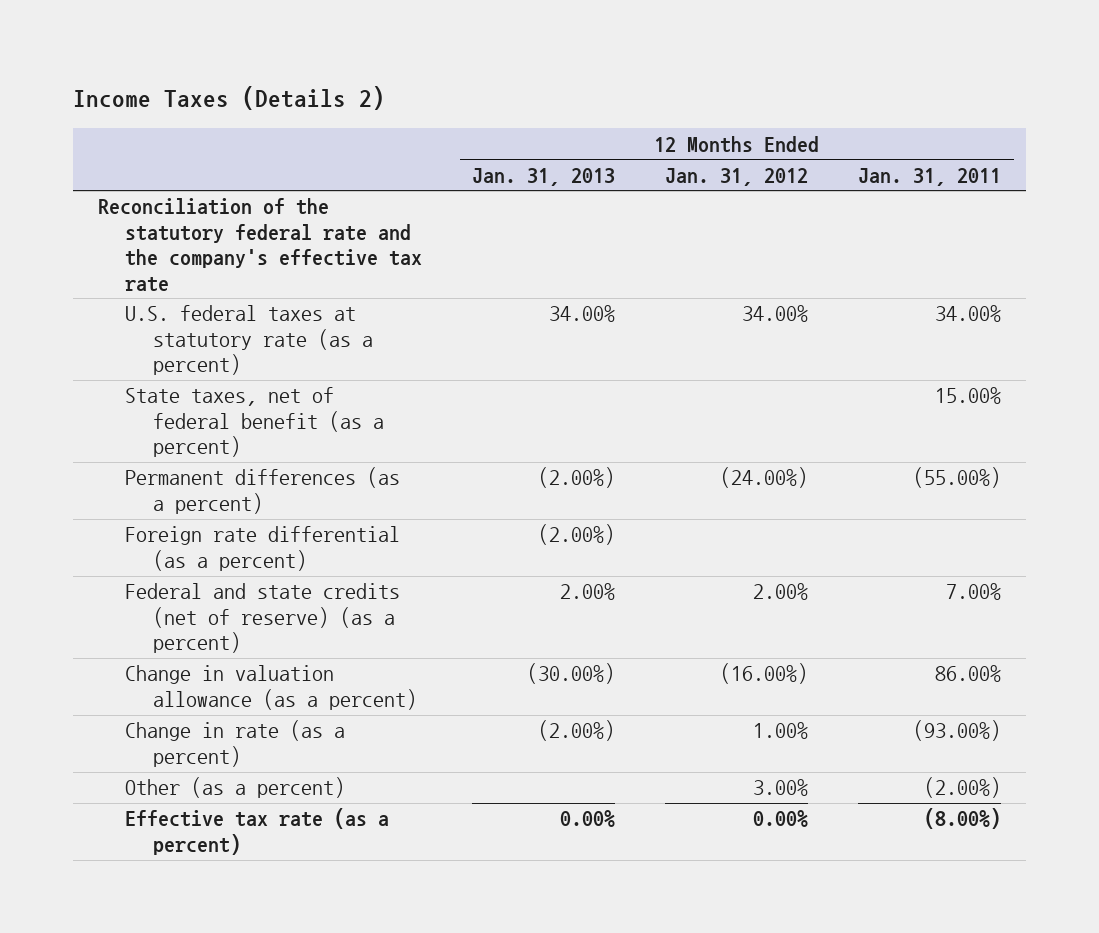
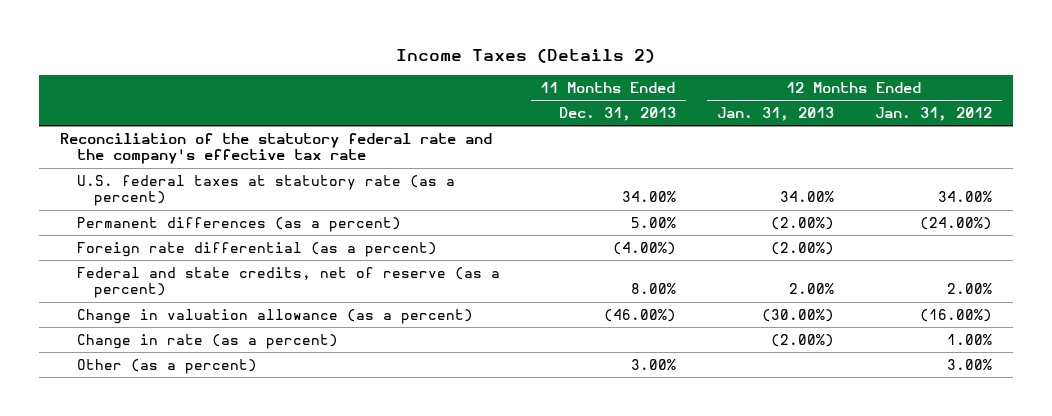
- | 12 Months Ended Jan. 31, 2013 | 12 Months Ended Jan. 31, 2012 | 12 Months Ended Jan. 31, 2011
+ | 11 Months Ended Dec. 31, 2013 | 12 Months Ended Jan. 31, 2013 | 12 Months Ended Jan. 31, 2012
- State taxes, net of federal benefit (as a percent) | | | 15.00%
- Federal and state credits (net of reserve) (as a percent) | 2.00% | 2.00% | 7.00%
+ Federal and state credits, net of reserve (as a percent) | 8.00% | 2.00% | 2.00%
- Effective tax rate (as a percent) | 0.00% | 0.00% | (8.00%)

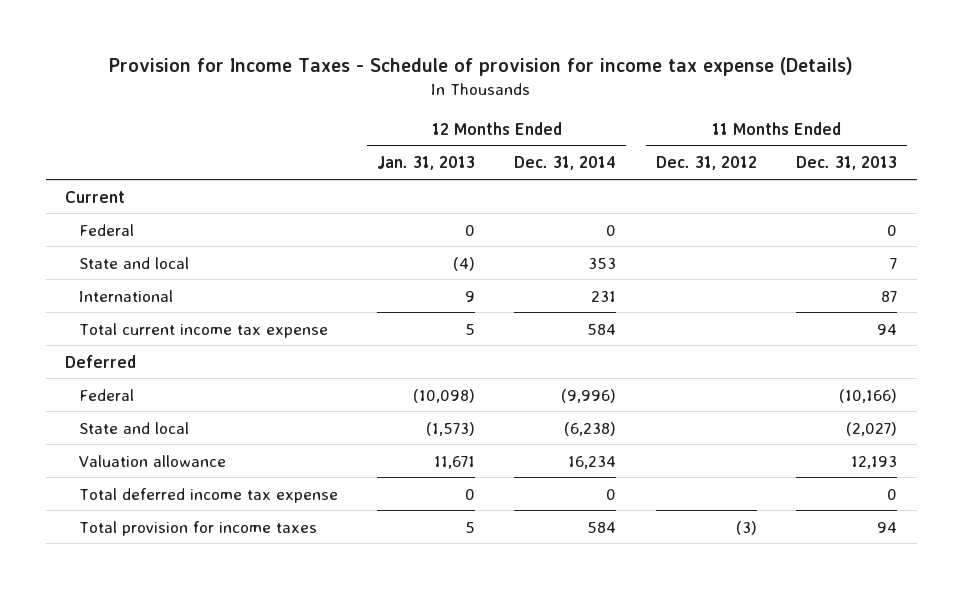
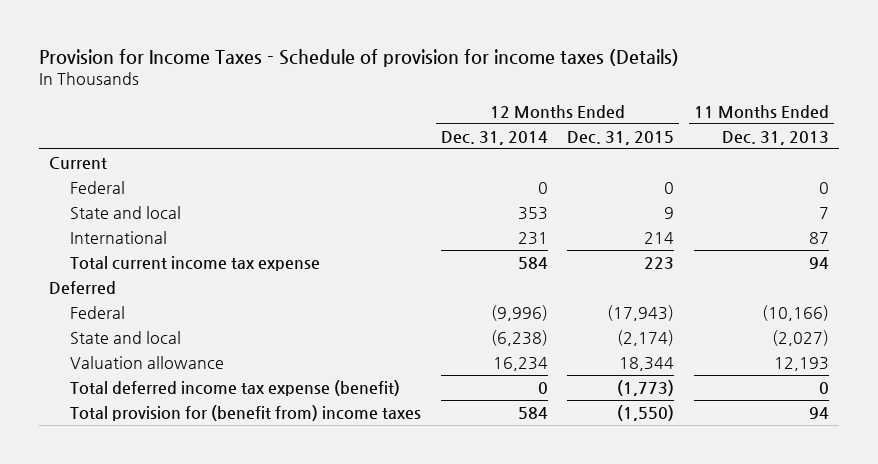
- Provision for Income Taxes - Schedule of provision for income tax expense (Details)
+ Provision for Income Taxes - Schedule of provision for income taxes (Details)
- | 12 Months Ended Jan. 31, 2013 | 12 Months Ended Dec. 31, 2014 | 11 Months Ended Dec. 31, 2012 | 11 Months Ended Dec. 31, 2013
+ | 12 Months Ended Dec. 31, 2014 | 12 Months Ended Dec. 31, 2015 | 11 Months Ended Dec. 31, 2013
- Total deferred income tax expense | 0 | 0 | | 0
- Total provision for income taxes | 5 | 584 | (3) | 94
+ Total deferred income tax expense (benefit) | 0 | (1,773) | 0
+ Total provision for (benefit from) income taxes | 584 | (1,550) | 94

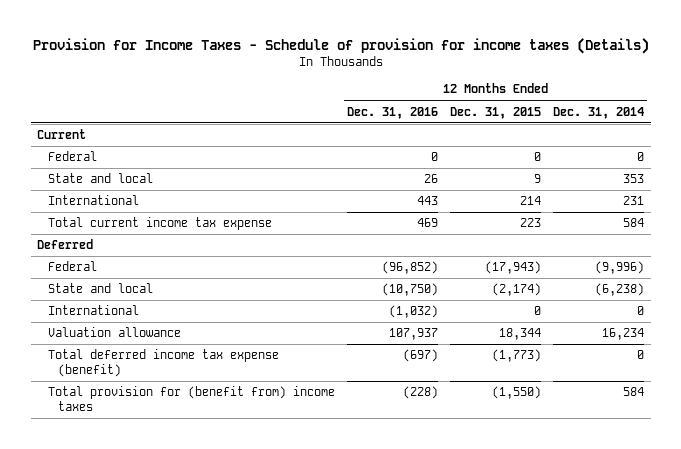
- | 12 Months Ended Dec. 31, 2014 | 12 Months Ended Dec. 31, 2015 | 11 Months Ended Dec. 31, 2013
+ | 12 Months Ended Dec. 31, 2016 | 12 Months Ended Dec. 31, 2015 | 12 Months Ended Dec. 31, 2014
+ International | (1,032) | 0 | 0

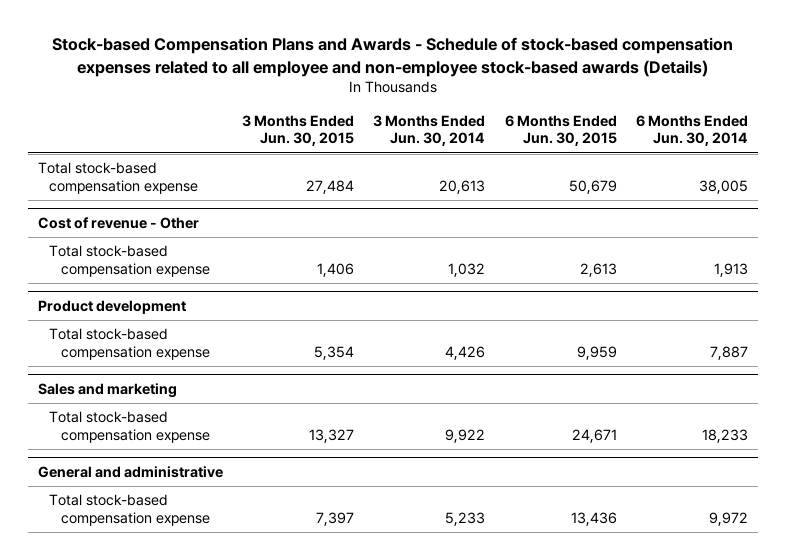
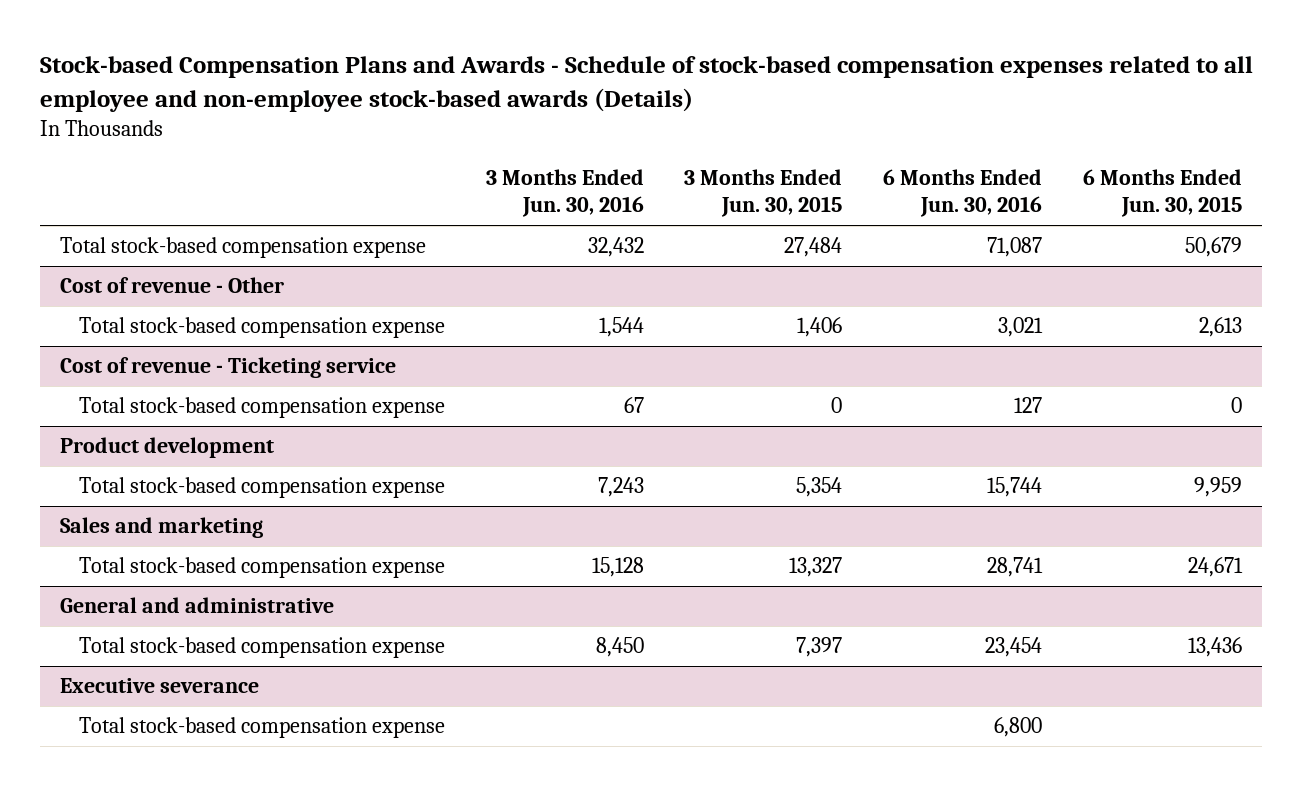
- | 3 Months Ended Jun. 30, 2015 | 3 Months Ended Jun. 30, 2014 | 6 Months Ended Jun. 30, 2015 | 6 Months Ended Jun. 30, 2014
+ | 3 Months Ended Jun. 30, 2016 | 3 Months Ended Jun. 30, 2015 | 6 Months Ended Jun. 30, 2016 | 6 Months Ended Jun. 30, 2015
+ Cost of revenue - Ticketing service
+ Total stock-based compensation expense | 67 | 0 | 127 | 0
+ Executive severance
+ Total stock-based compensation expense | | | 6,800 |

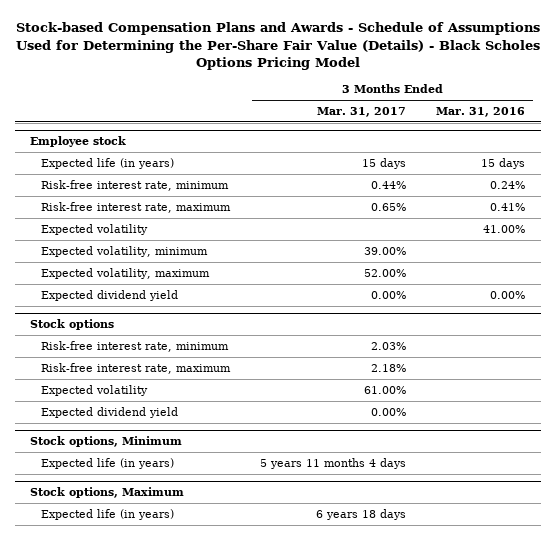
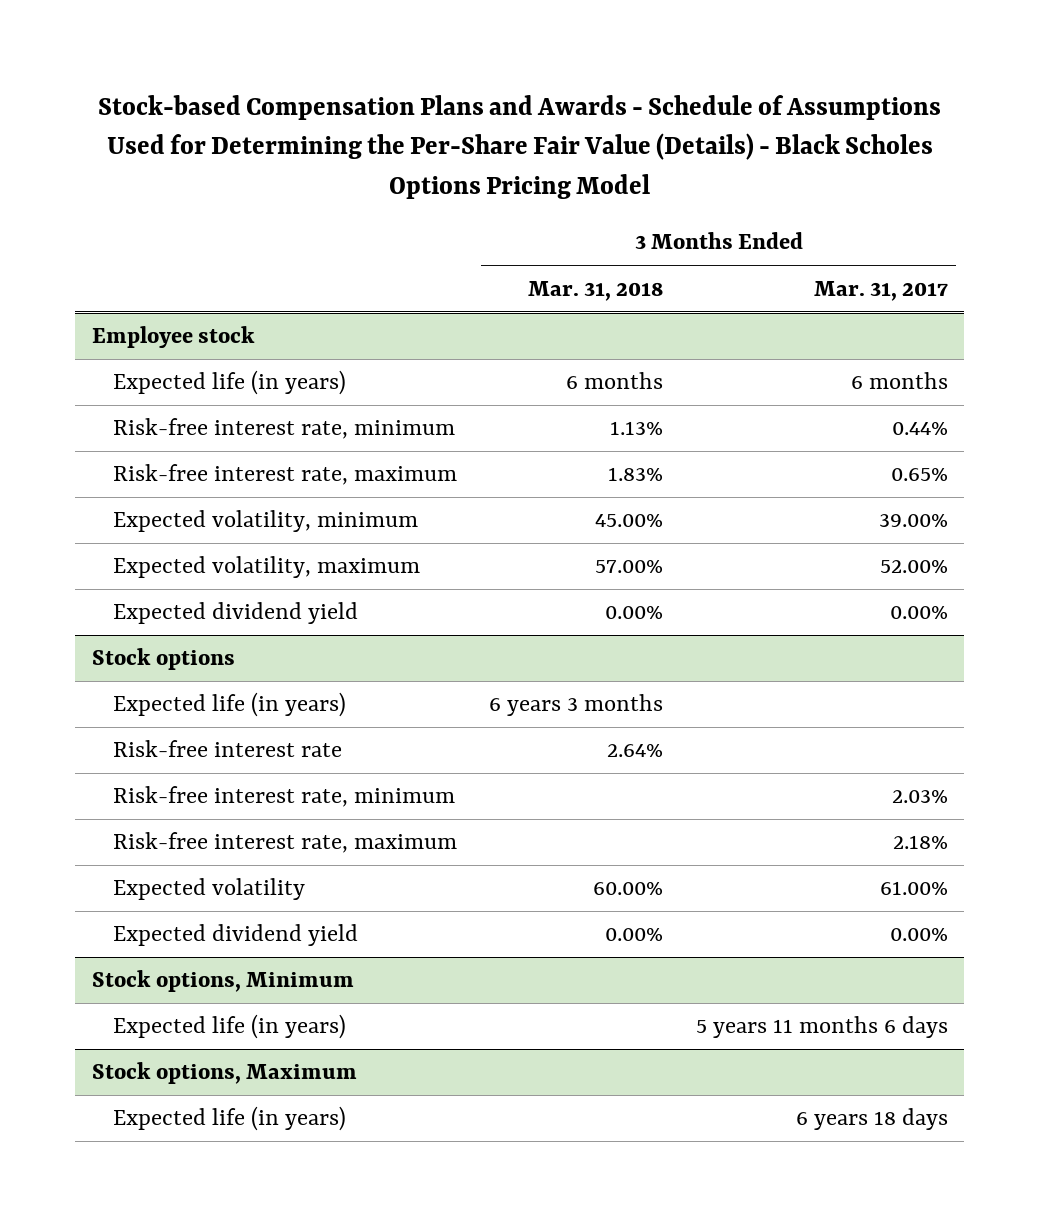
- | 3 Months Ended Mar. 31, 2017 | 3 Months Ended Mar. 31, 2016
+ | 3 Months Ended Mar. 31, 2018 | 3 Months Ended Mar. 31, 2017
@ Employee stock
- Expected life (in years) | 15 days | 15 days
+ Expected life (in years) | 6 months | 6 months
- Expected volatility | | 41.00%
@ Stock options
+ Expected life (in years) | 6 years 3 months |
+ Risk-free interest rate | 2.64% |
@ Stock options, Minimum
- Expected life (in years) | 5 years 11 months 4 days |
+ Expected life (in years) | | 5 years 11 months 6 days

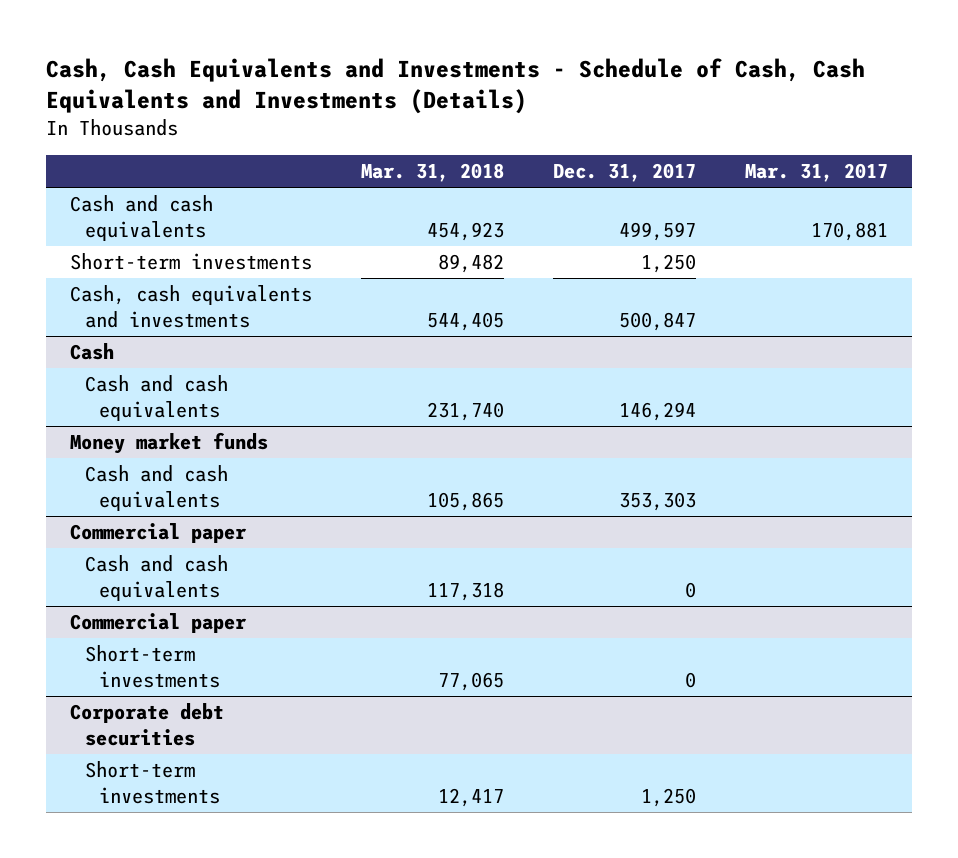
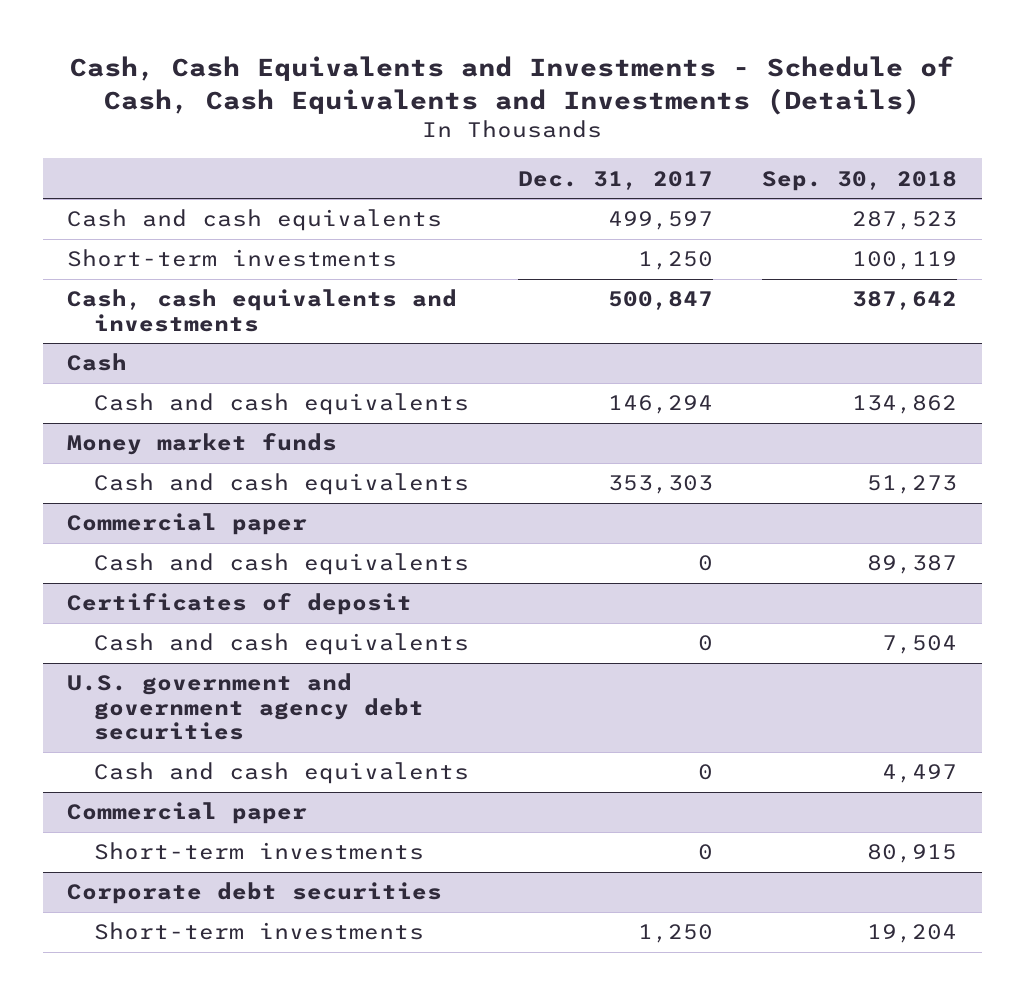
- | Mar. 31, 2018 | Dec. 31, 2017 | Mar. 31, 2017
+ | Dec. 31, 2017 | Sep. 30, 2018
+ Certificates of deposit
+ Cash and cash equivalents | 0 | 7,504
+ U.S. government and government agency debt securities
+ Cash and cash equivalents | 0 | 4,497

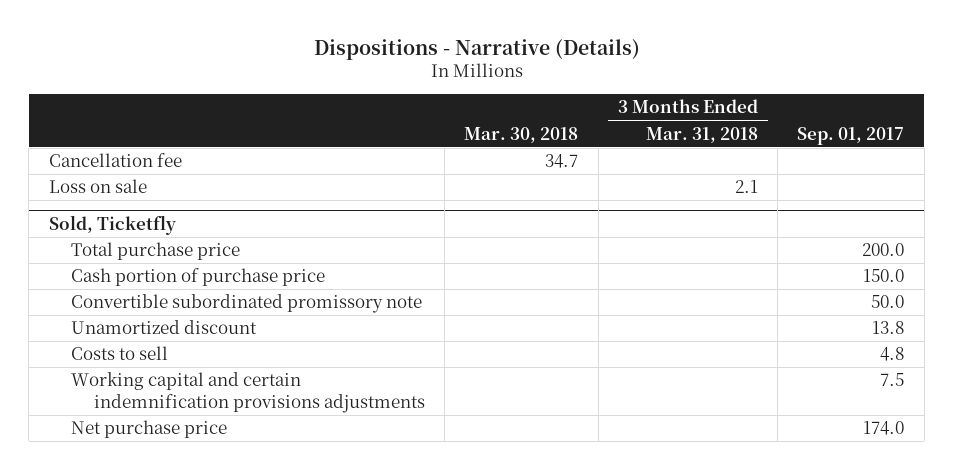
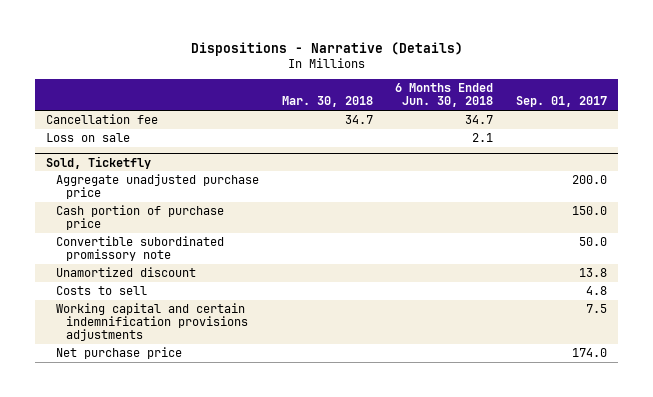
- | Mar. 30, 2018 | 3 Months Ended Mar. 31, 2018 | Sep. 01, 2017
+ | Mar. 30, 2018 | 6 Months Ended Jun. 30, 2018 | Sep. 01, 2017
@ Sold, Ticketfly
- Total purchase price | | | 200.0
+ Aggregate unadjusted purchase price | | | 200.0

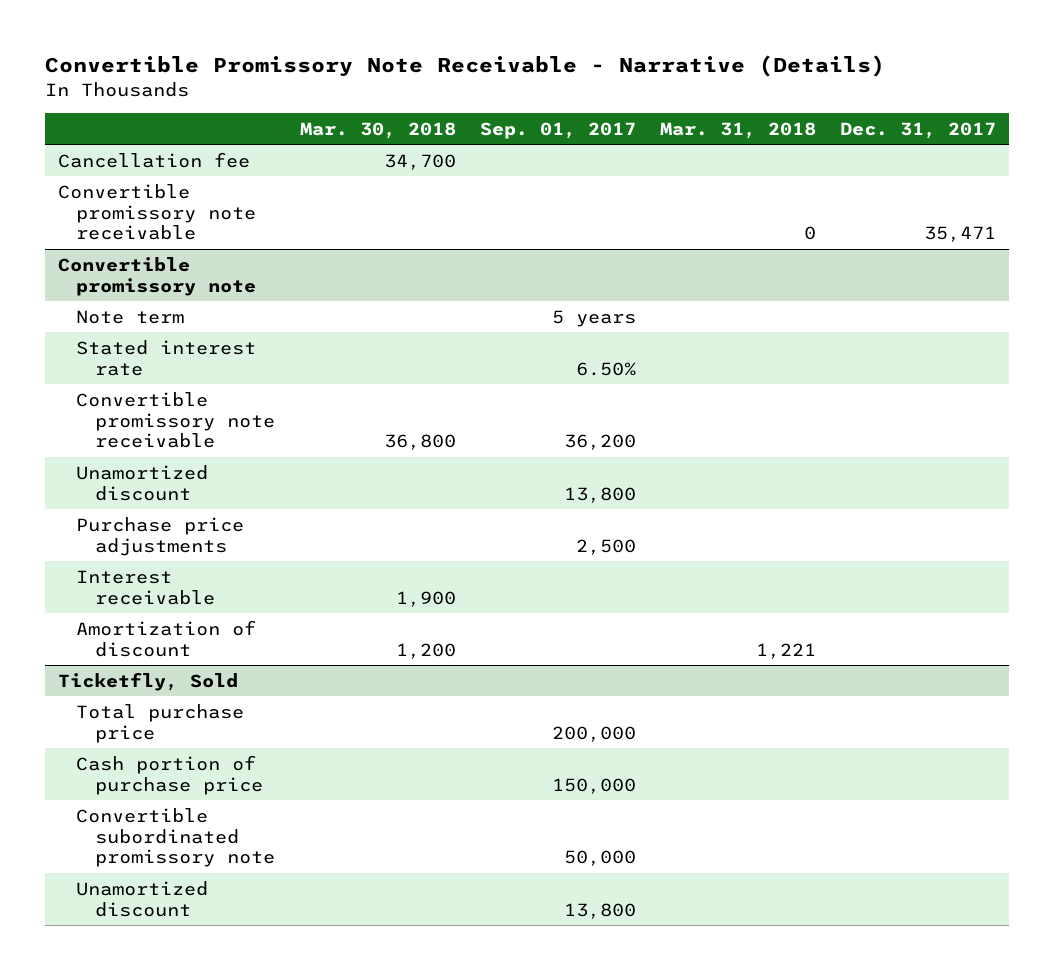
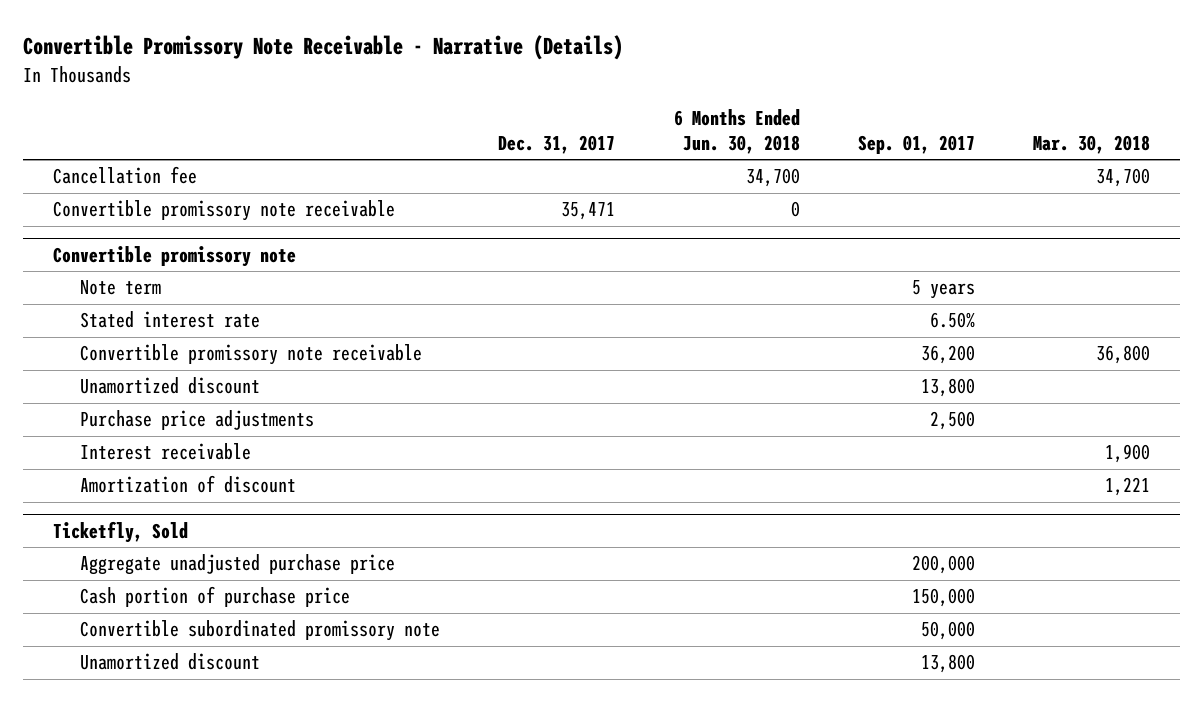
- | Mar. 30, 2018 | Sep. 01, 2017 | Mar. 31, 2018 | Dec. 31, 2017
+ | Dec. 31, 2017 | 6 Months Ended Jun. 30, 2018 | Sep. 01, 2017 | Mar. 30, 2018
@ Convertible promissory note
- Amortization of discount | 1,200 | | 1,221 |
+ Amortization of discount | | | | 1,221
@ Ticketfly, Sold
- Total purchase price | | 200,000 | |
+ Aggregate unadjusted purchase price | | | 200,000 |

